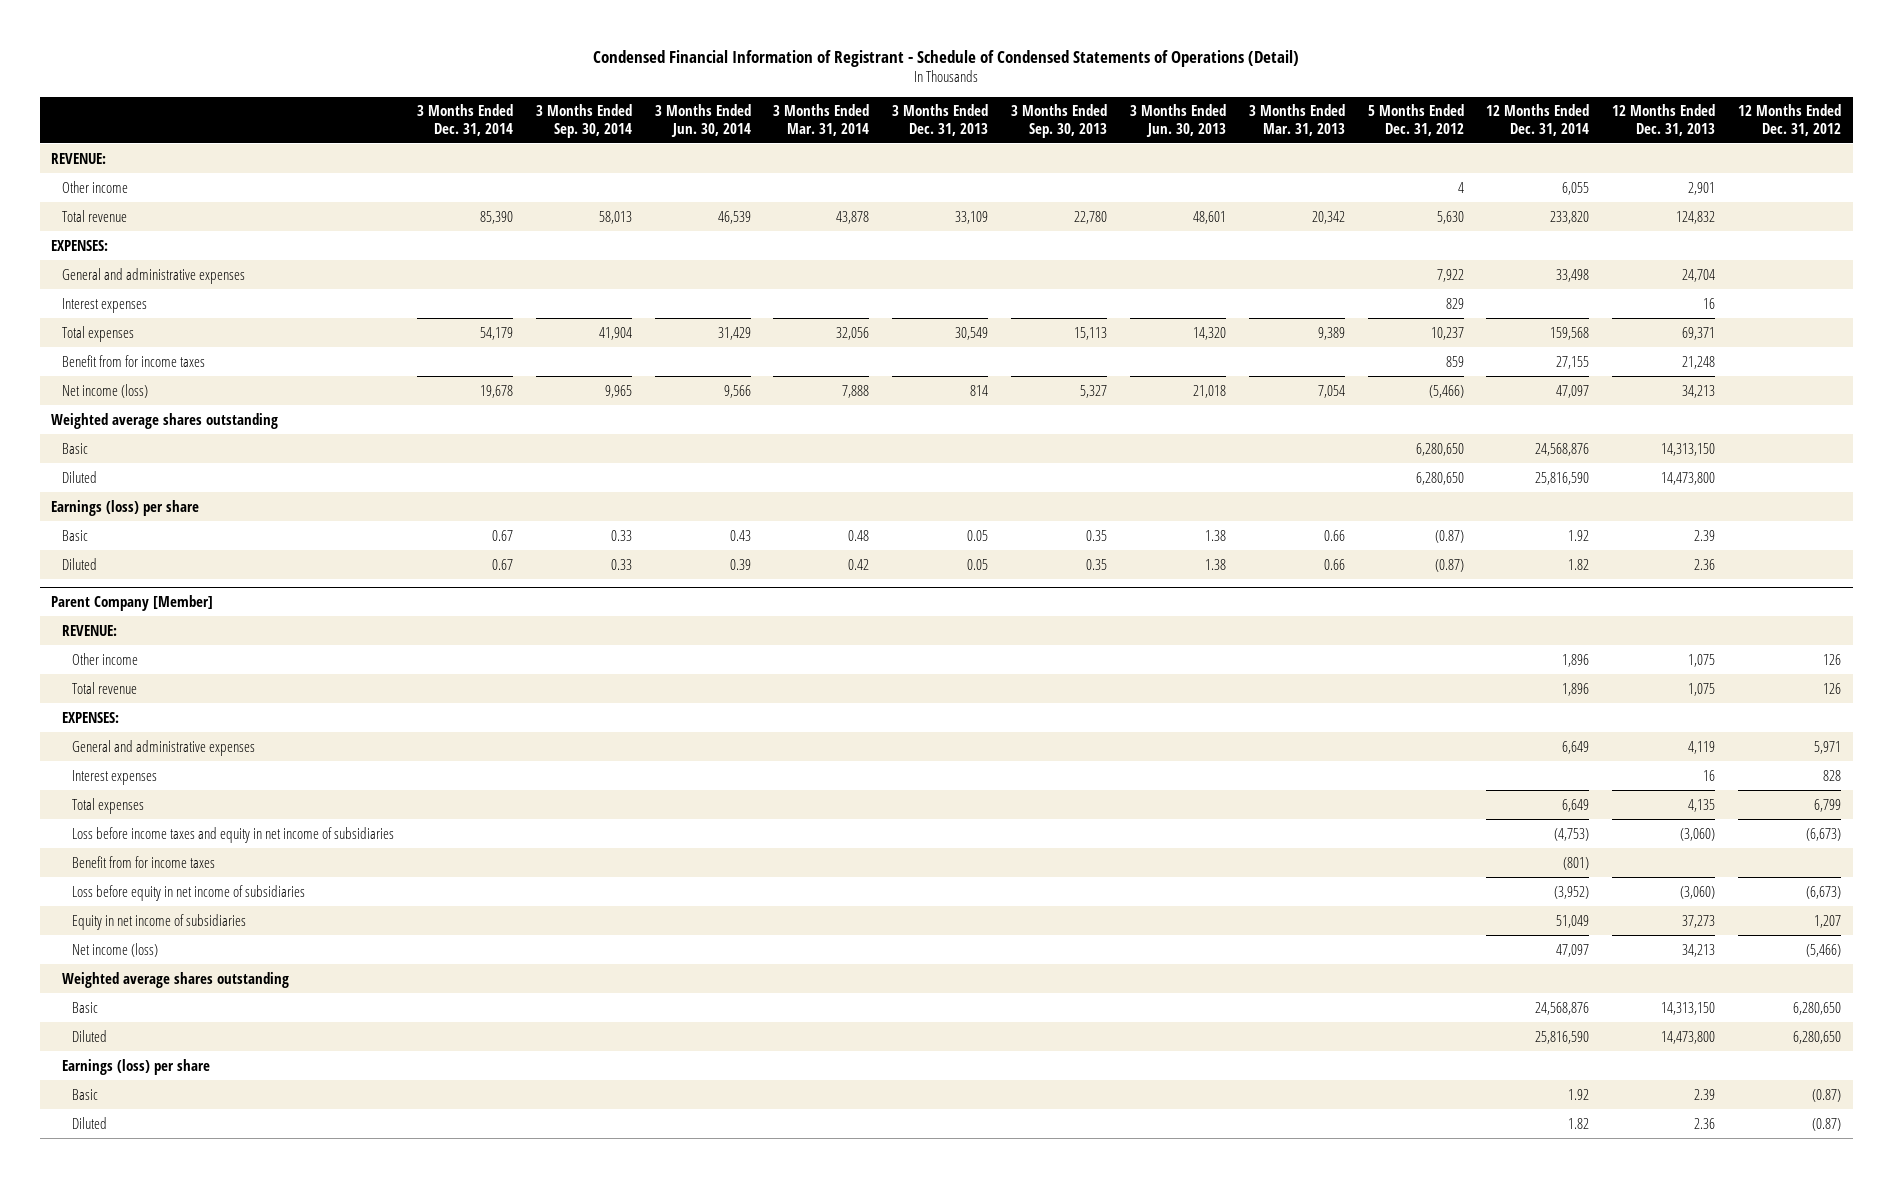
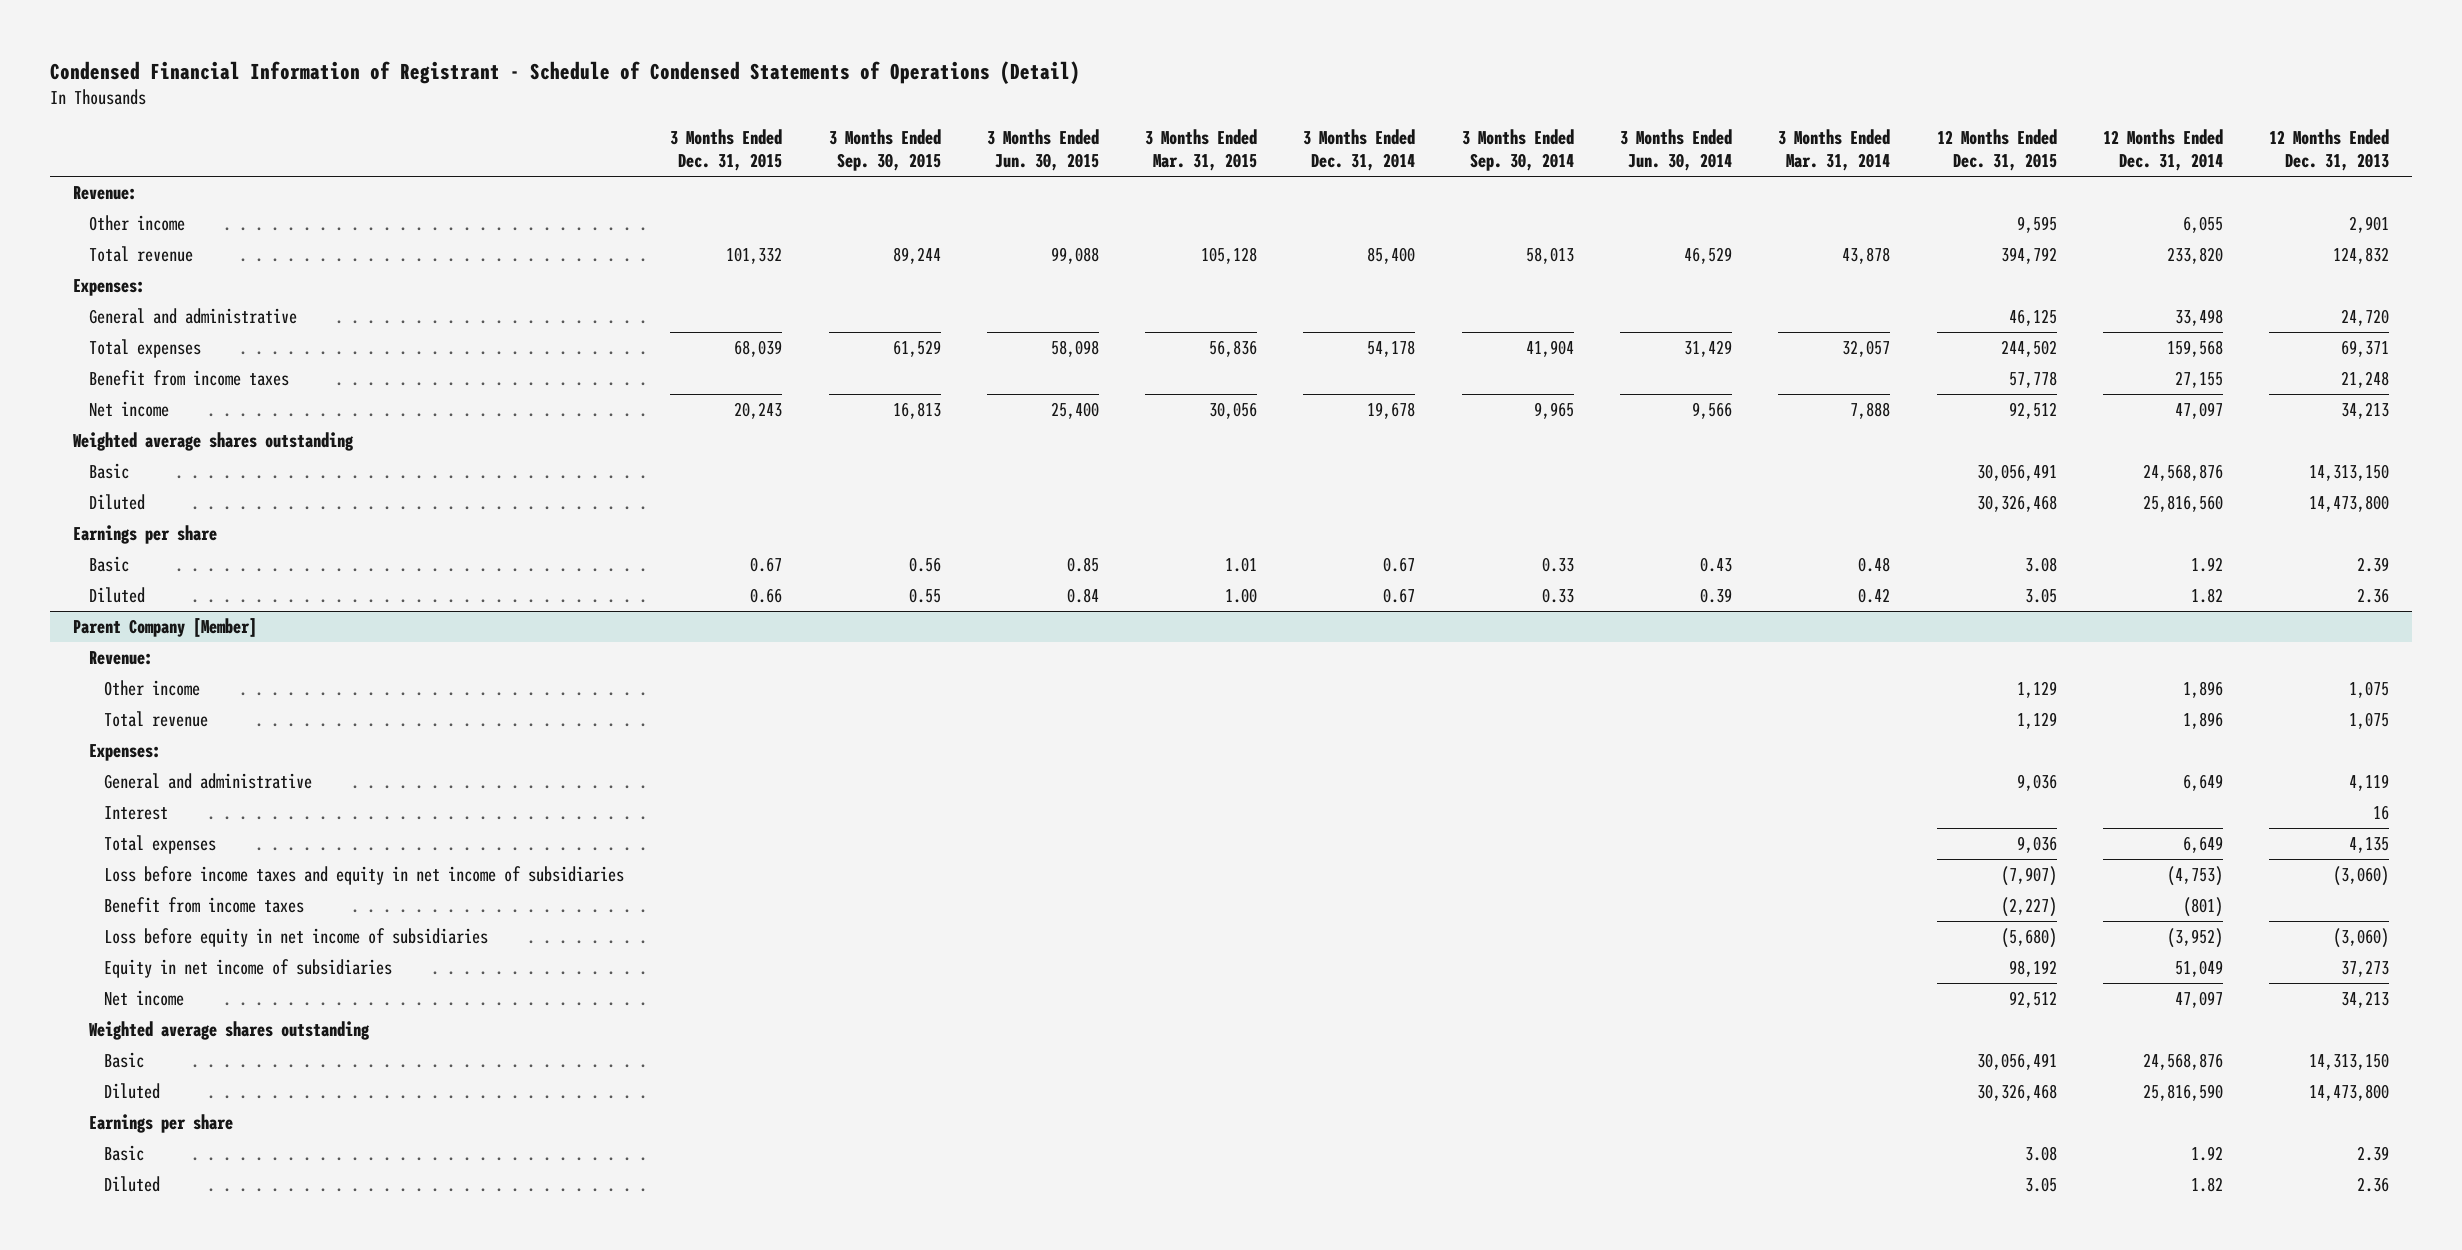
- | 3 Months Ended Dec. 31, 2014 | 3 Months Ended Sep. 30, 2014 | 3 Months Ended Jun. 30, 2014 | 3 Months Ended Mar. 31, 2014 | 3 Months Ended Dec. 31, 2013 | 3 Months Ended Sep. 30, 2013 | 3 Months Ended Jun. 30, 2013 | 3 Months Ended Mar. 31, 2013 | 5 Months Ended Dec. 31, 2012 | 12 Months Ended Dec. 31, 2014 | 12 Months Ended Dec. 31, 2013 | 12 Months Ended Dec. 31, 2012
+ | 3 Months Ended Dec. 31, 2015 | 3 Months Ended Sep. 30, 2015 | 3 Months Ended Jun. 30, 2015 | 3 Months Ended Mar. 31, 2015 | 3 Months Ended Dec. 31, 2014 | 3 Months Ended Sep. 30, 2014 | 3 Months Ended Jun. 30, 2014 | 3 Months Ended Mar. 31, 2014 | 12 Months Ended Dec. 31, 2015 | 12 Months Ended Dec. 31, 2014 | 12 Months Ended Dec. 31, 2013
- REVENUE:
+ Revenue:
- Total revenue | 85,390 | 58,013 | 46,539 | 43,878 | 33,109 | 22,780 | 48,601 | 20,342 | 5,630 | 233,820 | 124,832 |
- EXPENSES:
- General and administrative expenses | | | | | | | | | 7,922 | 33,498 | 24,704 |
- Interest expenses | | | | | | | | | 829 | | 16 |
- Total expenses | 54,179 | 41,904 | 31,429 | 32,056 | 30,549 | 15,113 | 14,320 | 9,389 | 10,237 | 159,568 | 69,371 |
- Benefit from for income taxes | | | | | | | | | 859 | 27,155 | 21,248 |
- Net income (loss) | 19,678 | 9,965 | 9,566 | 7,888 | 814 | 5,327 | 21,018 | 7,054 | (5,466) | 47,097 | 34,213 |
+ Total revenue | 101,332 | 89,244 | 99,088 | 105,128 | 85,400 | 58,013 | 46,529 | 43,878 | 394,792 | 233,820 | 124,832
+ Expenses:
+ General and administrative | | | | | | | | | 46,125 | 33,498 | 24,720
+ Total expenses | 68,039 | 61,529 | 58,098 | 56,836 | 54,178 | 41,904 | 31,429 | 32,057 | 244,502 | 159,568 | 69,371
+ Benefit from income taxes | | | | | | | | | 57,778 | 27,155 | 21,248
+ Net income | 20,243 | 16,813 | 25,400 | 30,056 | 19,678 | 9,965 | 9,566 | 7,888 | 92,512 | 47,097 | 34,213
- Diluted | | | | | | | | | 6,280,650 | 25,816,590 | 14,473,800 |
- Earnings (loss) per share
+ Diluted | | | | | | | | | 30,326,468 | 25,816,560 | 14,473,800
+ Earnings per share
@ Parent Company [Member]
- REVENUE:
+ Revenue:
- EXPENSES:
- General and administrative expenses | | | | | | | | | | 6,649 | 4,119 | 5,971
- Interest expenses | | | | | | | | | | | 16 | 828
+ Expenses:
+ General and administrative | | | | | | | | | 9,036 | 6,649 | 4,119
+ Interest | | | | | | | | | | | 16
- Benefit from for income taxes | | | | | | | | | | (801) | |
+ Benefit from income taxes | | | | | | | | | (2,227) | (801) |
- Net income (loss) | | | | | | | | | | 47,097 | 34,213 | (5,466)
+ Net income | | | | | | | | | 92,512 | 47,097 | 34,213
- Earnings (loss) per share
+ Earnings per share

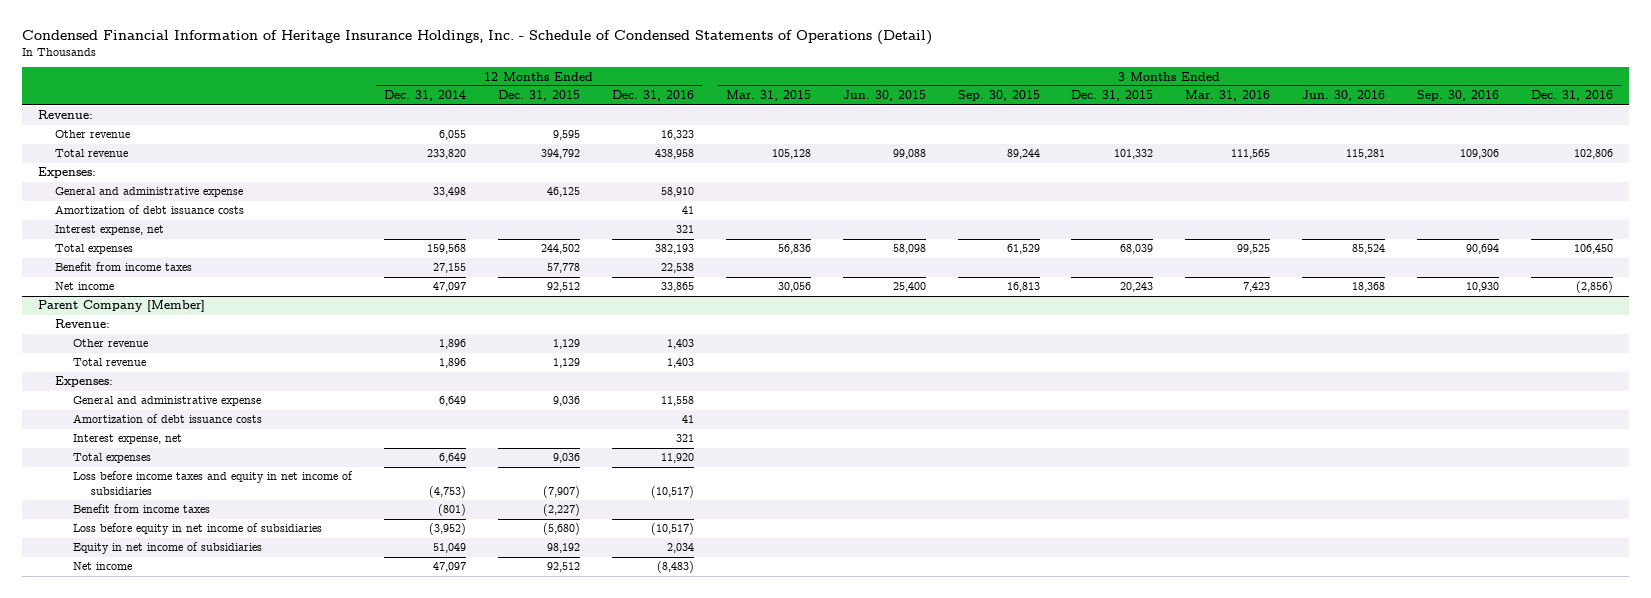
- Condensed Financial Information of Registrant - Schedule of Condensed Statements of Operations (Detail)
+ Condensed Financial Information of Heritage Insurance Holdings, Inc. - Schedule of Condensed Statements of Operations (Detail)
- | 3 Months Ended Dec. 31, 2015 | 3 Months Ended Sep. 30, 2015 | 3 Months Ended Jun. 30, 2015 | 3 Months Ended Mar. 31, 2015 | 3 Months Ended Dec. 31, 2014 | 3 Months Ended Sep. 30, 2014 | 3 Months Ended Jun. 30, 2014 | 3 Months Ended Mar. 31, 2014 | 12 Months Ended Dec. 31, 2015 | 12 Months Ended Dec. 31, 2014 | 12 Months Ended Dec. 31, 2013
+ | 12 Months Ended Dec. 31, 2014 | 12 Months Ended Dec. 31, 2015 | 12 Months Ended Dec. 31, 2016 | 3 Months Ended Mar. 31, 2015 | 3 Months Ended Jun. 30, 2015 | 3 Months Ended Sep. 30, 2015 | 3 Months Ended Dec. 31, 2015 | 3 Months Ended Mar. 31, 2016 | 3 Months Ended Jun. 30, 2016 | 3 Months Ended Sep. 30, 2016 | 3 Months Ended Dec. 31, 2016
- Other income | | | | | | | | | 9,595 | 6,055 | 2,901
+ Other revenue | 6,055 | 9,595 | 16,323 | | | | | | | |
- General and administrative | | | | | | | | | 46,125 | 33,498 | 24,720
+ General and administrative expense | 33,498 | 46,125 | 58,910 | | | | | | | |
+ Amortization of debt issuance costs | | | 41 | | | | | | | |
+ Interest expense, net | | | 321 | | | | | | | |
- Weighted average shares outstanding
- Basic | | | | | | | | | 30,056,491 | 24,568,876 | 14,313,150
- Diluted | | | | | | | | | 30,326,468 | 25,816,560 | 14,473,800
- Earnings per share
- Basic | 0.67 | 0.56 | 0.85 | 1.01 | 0.67 | 0.33 | 0.43 | 0.48 | 3.08 | 1.92 | 2.39
- Diluted | 0.66 | 0.55 | 0.84 | 1.00 | 0.67 | 0.33 | 0.39 | 0.42 | 3.05 | 1.82 | 2.36
@ Parent Company [Member]
- Other income | | | | | | | | | 1,129 | 1,896 | 1,075
+ Other revenue | 1,896 | 1,129 | 1,403 | | | | | | | |
- General and administrative | | | | | | | | | 9,036 | 6,649 | 4,119
- Interest | | | | | | | | | | | 16
+ General and administrative expense | 6,649 | 9,036 | 11,558 | | | | | | | |
+ Amortization of debt issuance costs | | | 41 | | | | | | | |
+ Interest expense, net | | | 321 | | | | | | | |
- Weighted average shares outstanding
- Basic | | | | | | | | | 30,056,491 | 24,568,876 | 14,313,150
- Diluted | | | | | | | | | 30,326,468 | 25,816,590 | 14,473,800
- Earnings per share
- Basic | | | | | | | | | 3.08 | 1.92 | 2.39
- Diluted | | | | | | | | | 3.05 | 1.82 | 2.36

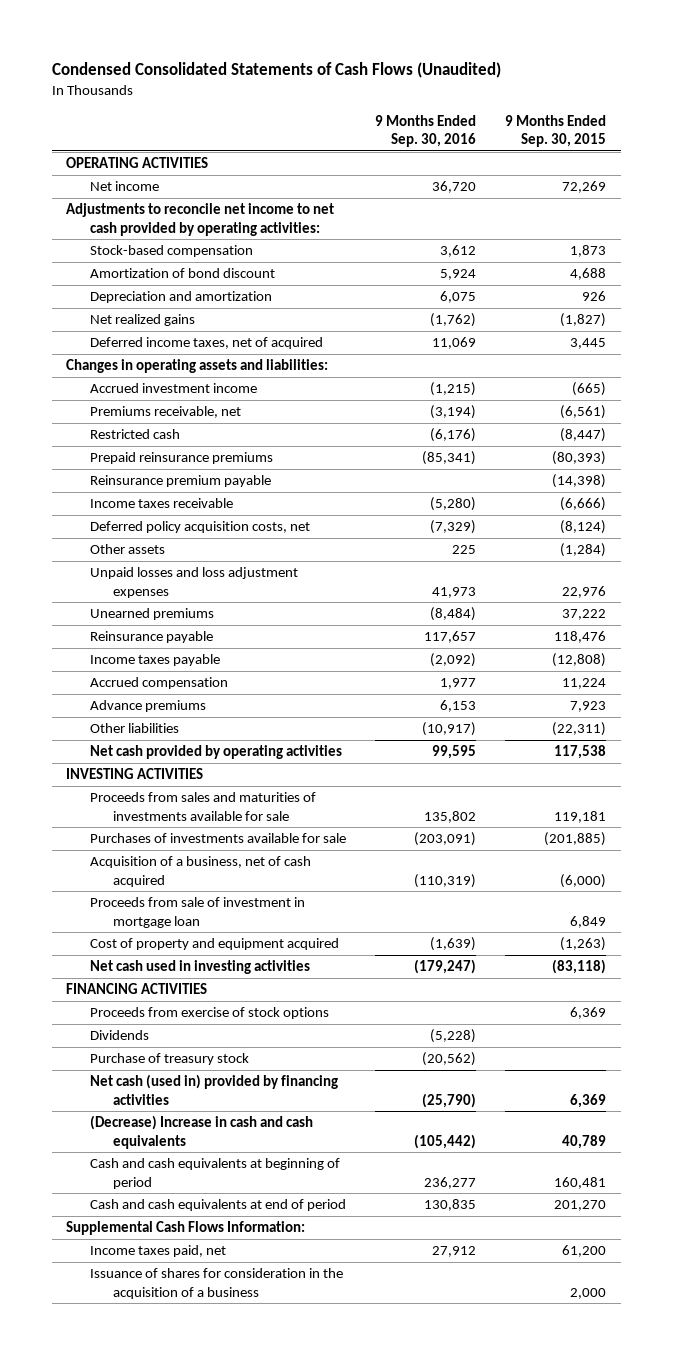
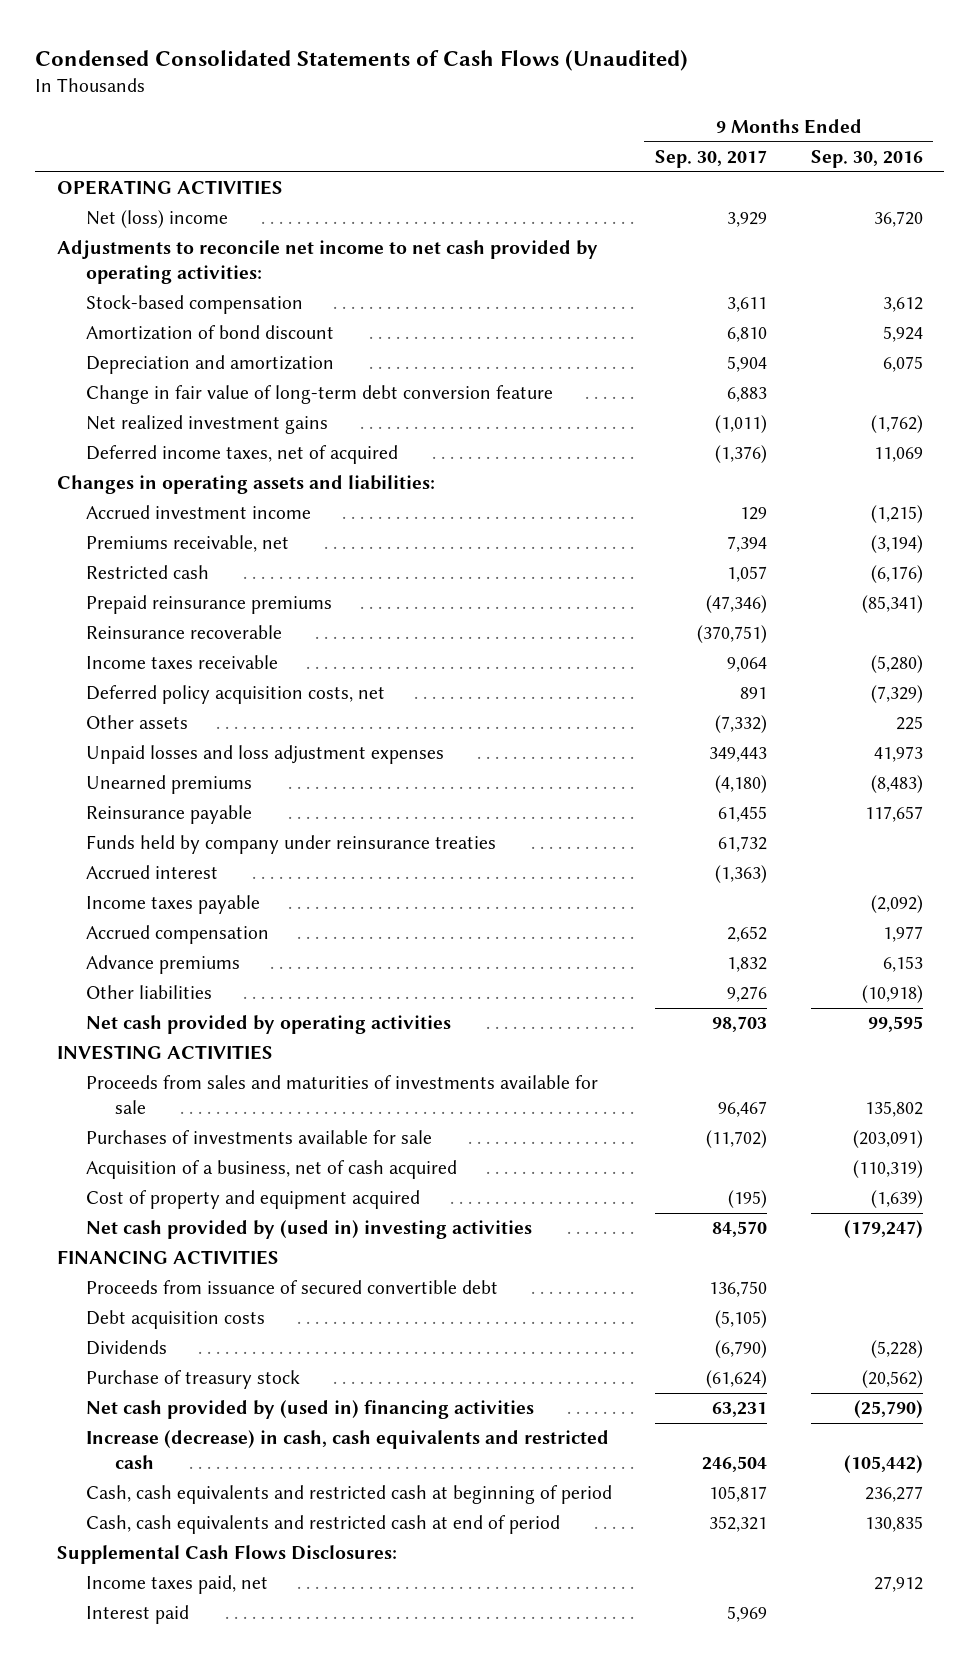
- | 9 Months Ended Sep. 30, 2016 | 9 Months Ended Sep. 30, 2015
+ | 9 Months Ended Sep. 30, 2017 | 9 Months Ended Sep. 30, 2016
- Net income | 36,720 | 72,269
+ Net (loss) income | 3,929 | 36,720
- Net realized gains | (1,762) | (1,827)
+ Change in fair value of long-term debt conversion feature | 6,883 |
+ Net realized investment gains | (1,011) | (1,762)
- Reinsurance premium payable | | (14,398)
+ Reinsurance recoverable | (370,751) |
- Unearned premiums | (8,484) | 37,222
+ Unearned premiums | (4,180) | (8,483)
+ Funds held by company under reinsurance treaties | 61,732 |
+ Accrued interest | (1,363) |
- Other liabilities | (10,917) | (22,311)
+ Other liabilities | 9,276 | (10,918)
- Proceeds from sale of investment in mortgage loan | | 6,849
- Net cash used in investing activities | (179,247) | (83,118)
+ Net cash provided by (used in) investing activities | 84,570 | (179,247)
- Proceeds from exercise of stock options | | 6,369
+ Proceeds from issuance of secured convertible debt | 136,750 |
+ Debt acquisition costs | (5,105) |
- Net cash (used in) provided by financing activities | (25,790) | 6,369
- (Decrease) Increase in cash and cash equivalents | (105,442) | 40,789
- Cash and cash equivalents at beginning of period | 236,277 | 160,481
- Cash and cash equivalents at end of period | 130,835 | 201,270
- Supplemental Cash Flows Information:
+ Net cash provided by (used in) financing activities | 63,231 | (25,790)
+ Increase (decrease) in cash, cash equivalents and restricted cash | 246,504 | (105,442)
+ Cash, cash equivalents and restricted cash at beginning of period | 105,817 | 236,277
+ Cash, cash equivalents and restricted cash at end of period | 352,321 | 130,835
+ Supplemental Cash Flows Disclosures:
- Issuance of shares for consideration in the acquisition of a business | | 2,000
+ Interest paid | 5,969 |

